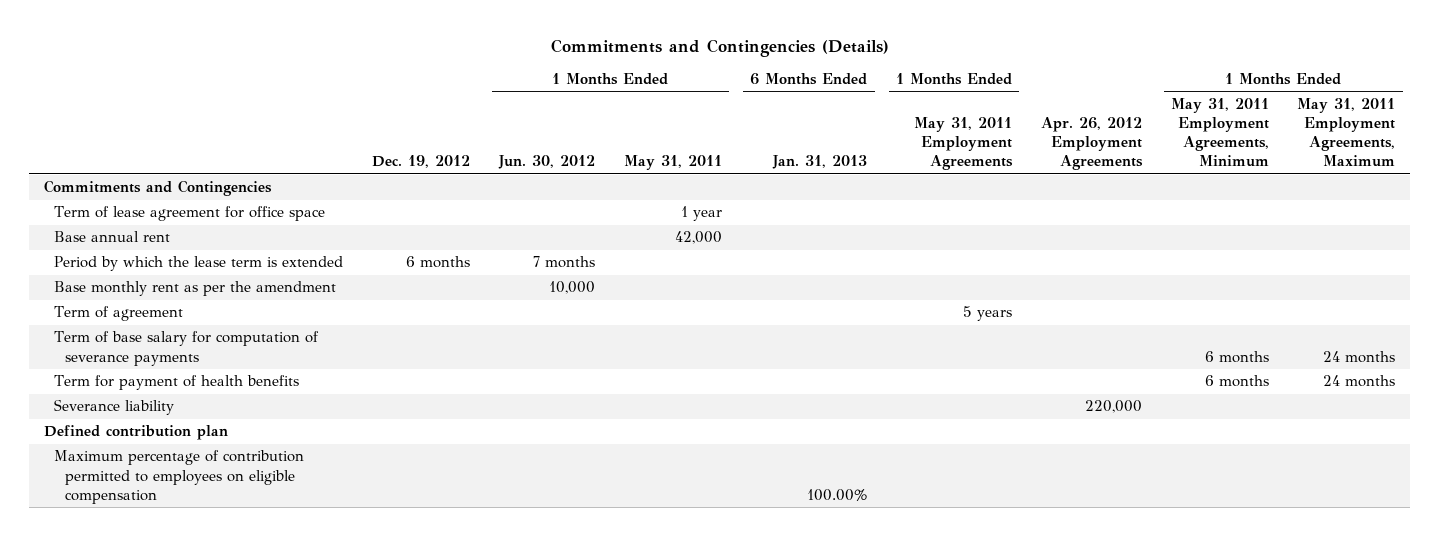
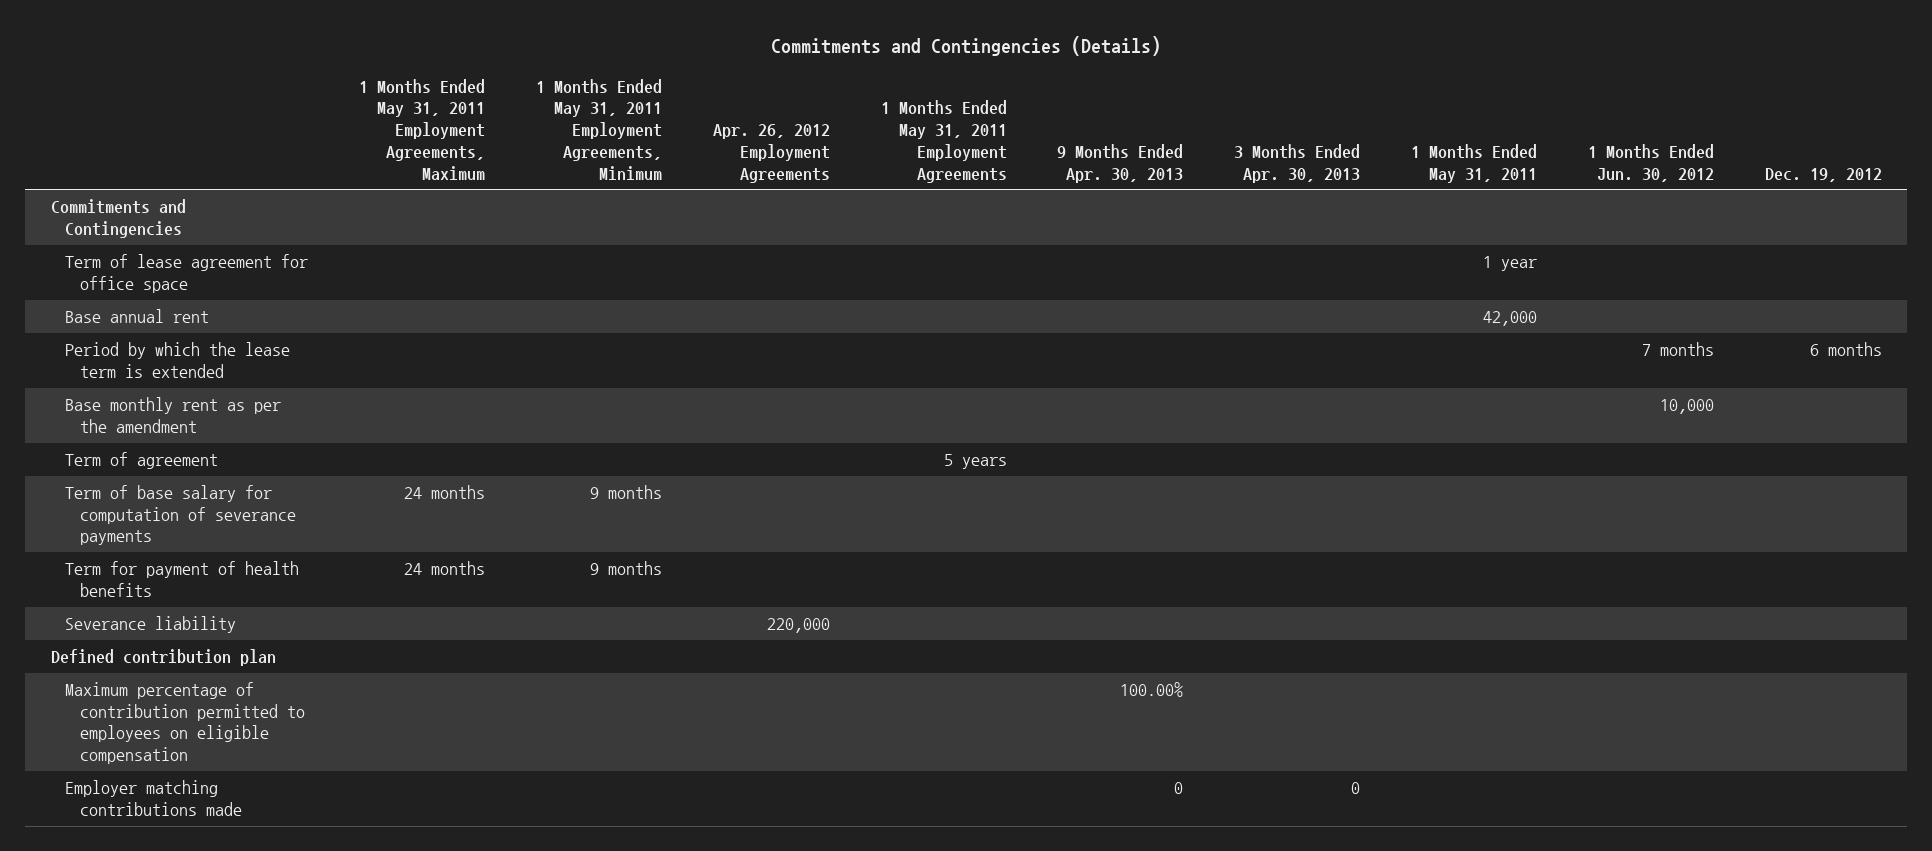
- | Dec. 19, 2012 | 1 Months Ended Jun. 30, 2012 | 1 Months Ended May 31, 2011 | 6 Months Ended Jan. 31, 2013 | 1 Months Ended May 31, 2011 Employment Agreements | Apr. 26, 2012 Employment Agreements | 1 Months Ended May 31, 2011 Employment Agreements, Minimum | 1 Months Ended May 31, 2011 Employment Agreements, Maximum
+ | 1 Months Ended May 31, 2011 Employment Agreements, Maximum | 1 Months Ended May 31, 2011 Employment Agreements, Minimum | Apr. 26, 2012 Employment Agreements | 1 Months Ended May 31, 2011 Employment Agreements | 9 Months Ended Apr. 30, 2013 | 3 Months Ended Apr. 30, 2013 | 1 Months Ended May 31, 2011 | 1 Months Ended Jun. 30, 2012 | Dec. 19, 2012
- Term of base salary for computation of severance payments | | | | | | | 6 months | 24 months
- Term for payment of health benefits | | | | | | | 6 months | 24 months
+ Term of base salary for computation of severance payments | 24 months | 9 months | | | | | | |
+ Term for payment of health benefits | 24 months | 9 months | | | | | | |
+ Employer matching contributions made | | | | | 0 | 0 | | |

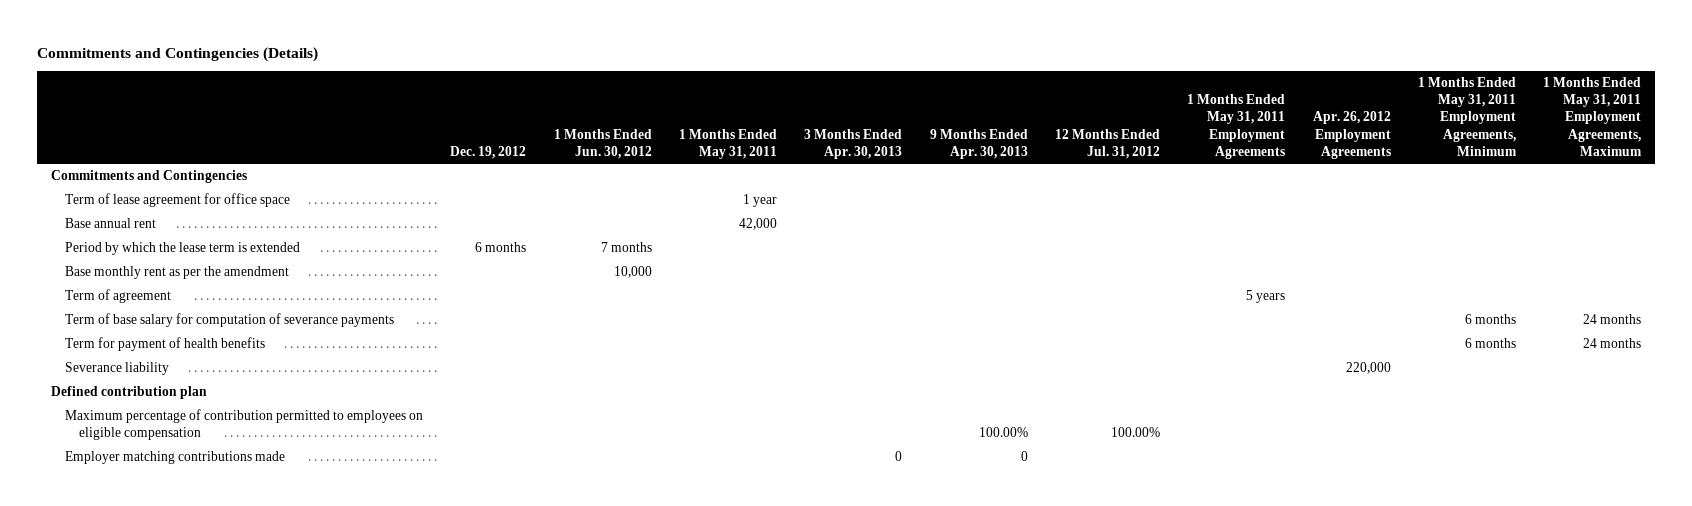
- | 1 Months Ended May 31, 2011 Employment Agreements, Maximum | 1 Months Ended May 31, 2011 Employment Agreements, Minimum | Apr. 26, 2012 Employment Agreements | 1 Months Ended May 31, 2011 Employment Agreements | 9 Months Ended Apr. 30, 2013 | 3 Months Ended Apr. 30, 2013 | 1 Months Ended May 31, 2011 | 1 Months Ended Jun. 30, 2012 | Dec. 19, 2012
+ | Dec. 19, 2012 | 1 Months Ended Jun. 30, 2012 | 1 Months Ended May 31, 2011 | 3 Months Ended Apr. 30, 2013 | 9 Months Ended Apr. 30, 2013 | 12 Months Ended Jul. 31, 2012 | 1 Months Ended May 31, 2011 Employment Agreements | Apr. 26, 2012 Employment Agreements | 1 Months Ended May 31, 2011 Employment Agreements, Minimum | 1 Months Ended May 31, 2011 Employment Agreements, Maximum
- Term of base salary for computation of severance payments | 24 months | 9 months | | | | | | |
- Term for payment of health benefits | 24 months | 9 months | | | | | | |
+ Term of base salary for computation of severance payments | | | | | | | | | 6 months | 24 months
+ Term for payment of health benefits | | | | | | | | | 6 months | 24 months

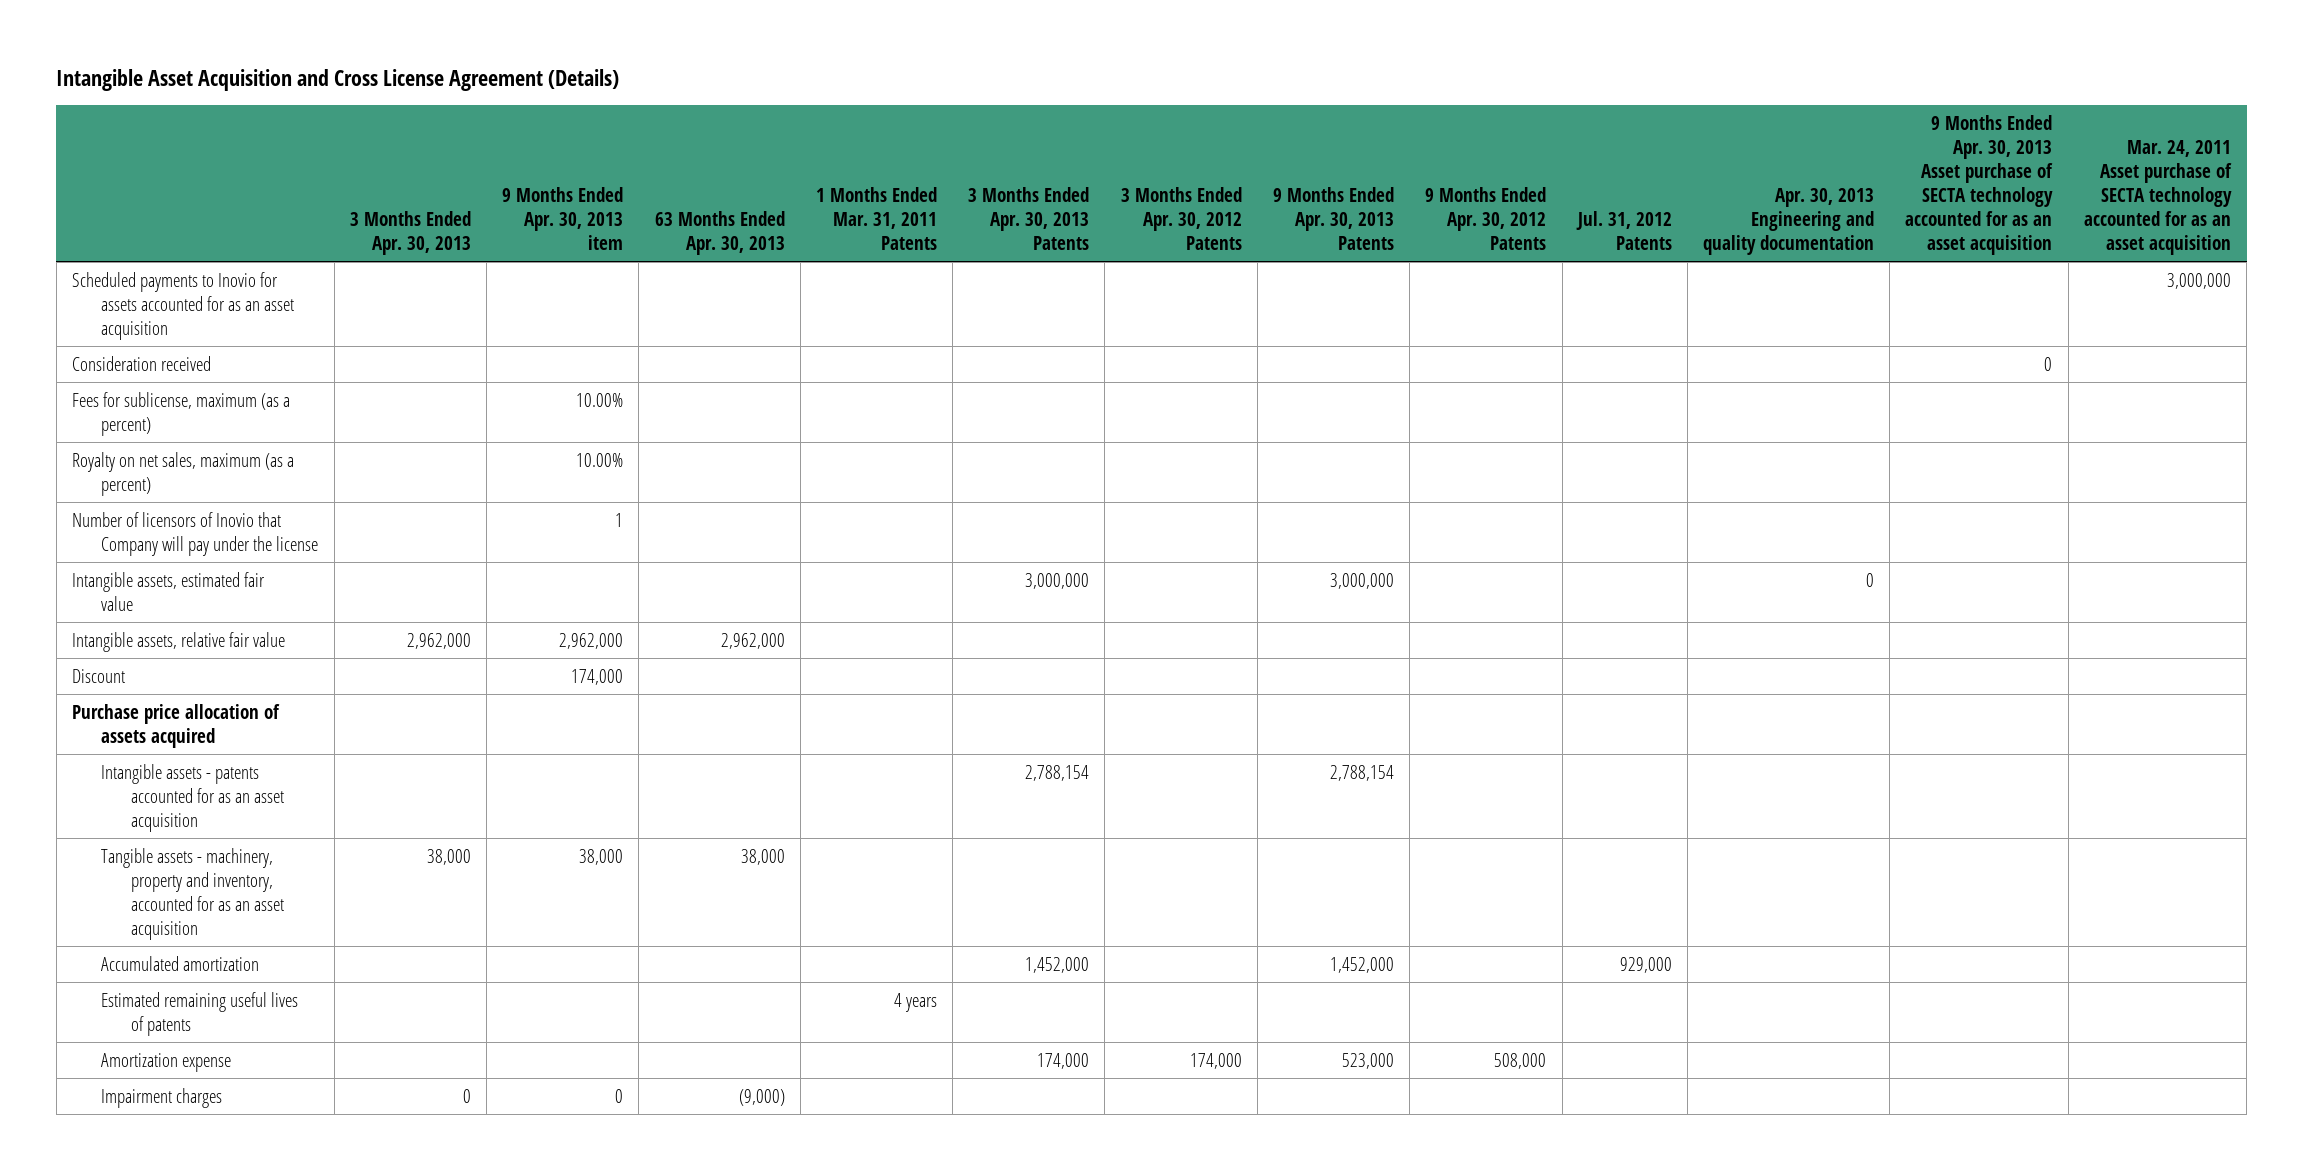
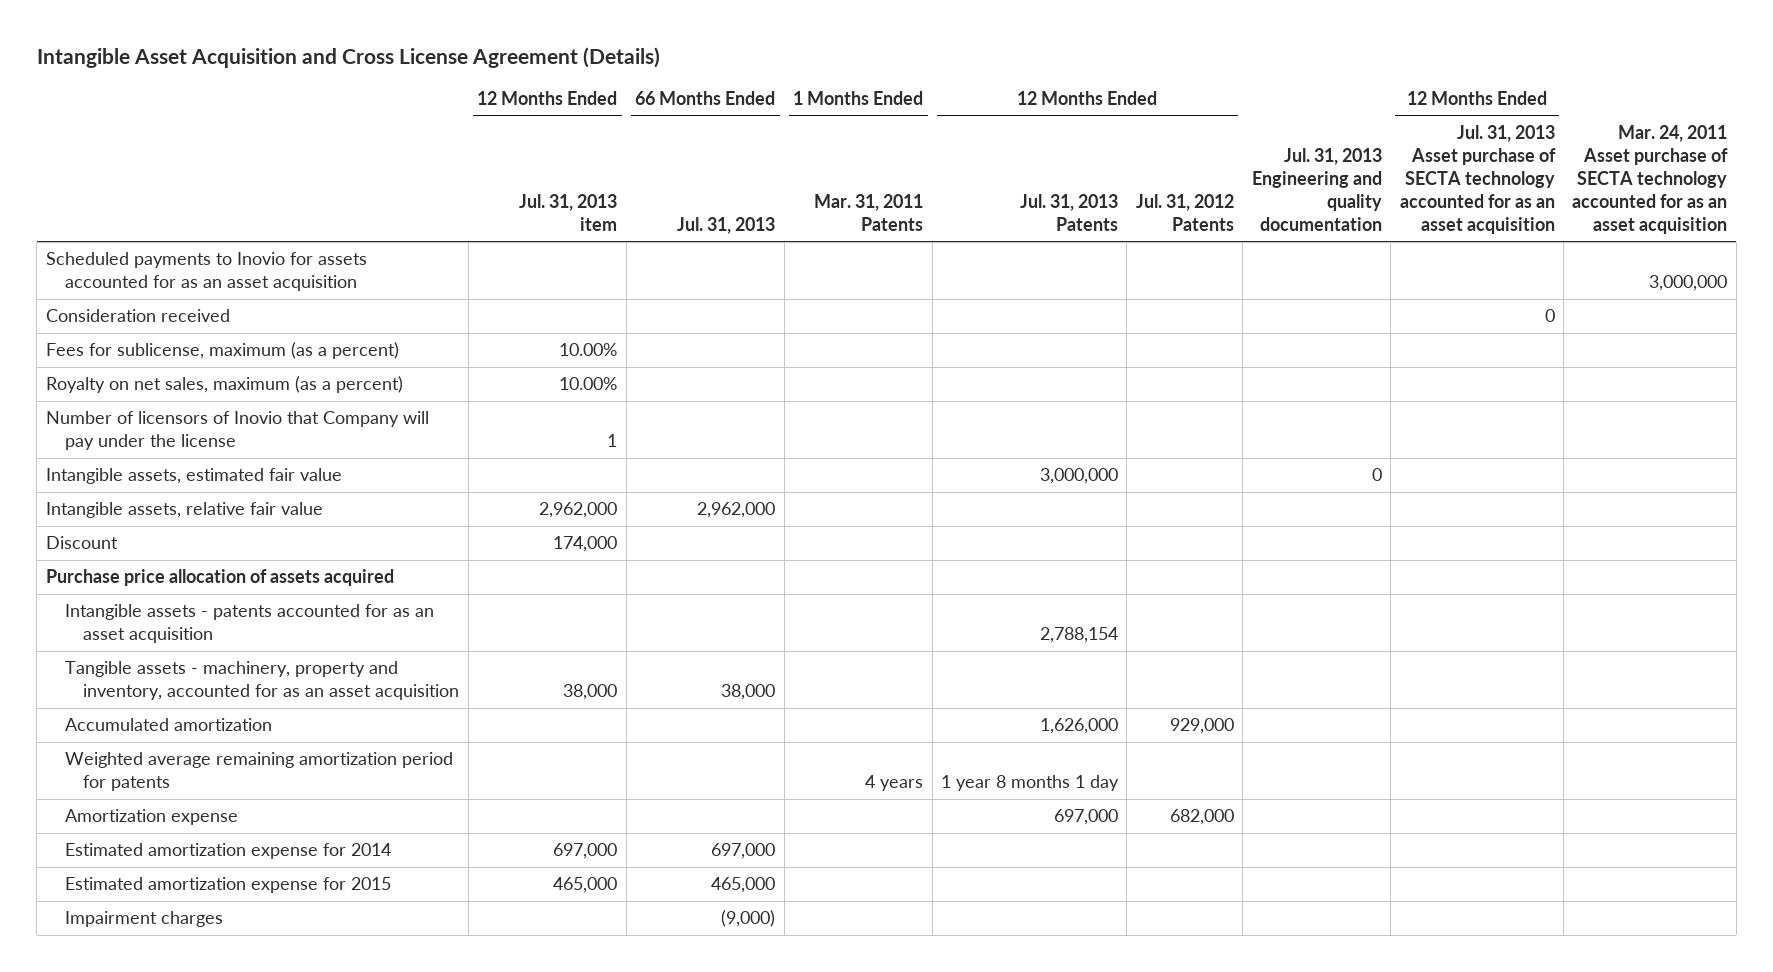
- | 3 Months Ended Apr. 30, 2013 | 9 Months Ended Apr. 30, 2013 item | 63 Months Ended Apr. 30, 2013 | 1 Months Ended Mar. 31, 2011 Patents | 3 Months Ended Apr. 30, 2013 Patents | 3 Months Ended Apr. 30, 2012 Patents | 9 Months Ended Apr. 30, 2013 Patents | 9 Months Ended Apr. 30, 2012 Patents | Jul. 31, 2012 Patents | Apr. 30, 2013 Engineering and quality documentation | 9 Months Ended Apr. 30, 2013 Asset purchase of SECTA technology accounted for as an asset acquisition | Mar. 24, 2011 Asset purchase of SECTA technology accounted for as an asset acquisition
+ | 12 Months Ended Jul. 31, 2013 item | 66 Months Ended Jul. 31, 2013 | 1 Months Ended Mar. 31, 2011 Patents | 12 Months Ended Jul. 31, 2013 Patents | 12 Months Ended Jul. 31, 2012 Patents | Jul. 31, 2013 Engineering and quality documentation | 12 Months Ended Jul. 31, 2013 Asset purchase of SECTA technology accounted for as an asset acquisition | Mar. 24, 2011 Asset purchase of SECTA technology accounted for as an asset acquisition
- Estimated remaining useful lives of patents | | | | 4 years | | | | | | | |
+ Weighted average remaining amortization period for patents | | | 4 years | 1 year 8 months 1 day | | | |
+ Estimated amortization expense for 2014 | 697,000 | 697,000 | | | | | |
+ Estimated amortization expense for 2015 | 465,000 | 465,000 | | | | | |

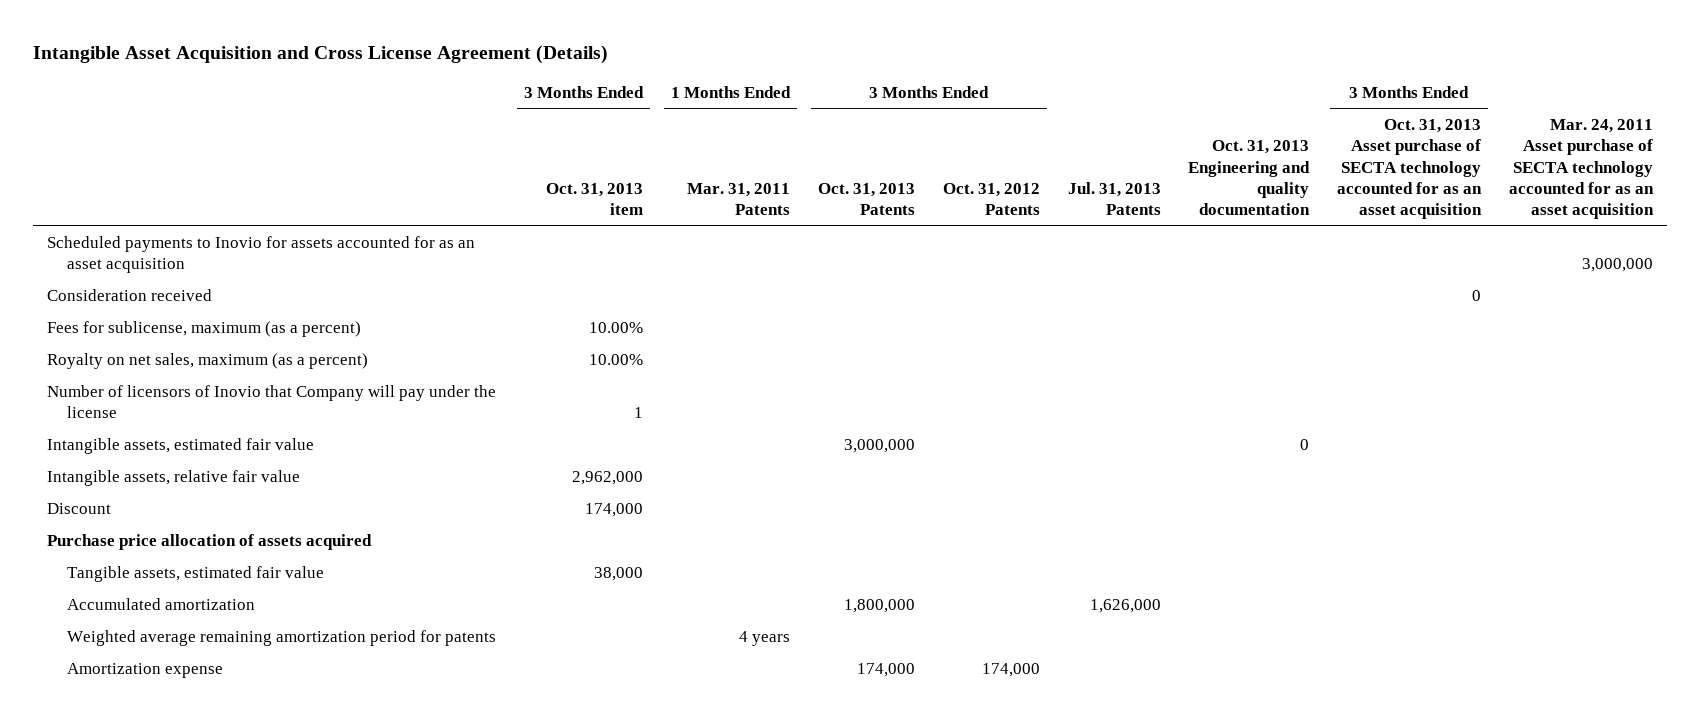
- | 12 Months Ended Jul. 31, 2013 item | 66 Months Ended Jul. 31, 2013 | 1 Months Ended Mar. 31, 2011 Patents | 12 Months Ended Jul. 31, 2013 Patents | 12 Months Ended Jul. 31, 2012 Patents | Jul. 31, 2013 Engineering and quality documentation | 12 Months Ended Jul. 31, 2013 Asset purchase of SECTA technology accounted for as an asset acquisition | Mar. 24, 2011 Asset purchase of SECTA technology accounted for as an asset acquisition
+ | 3 Months Ended Oct. 31, 2013 item | 1 Months Ended Mar. 31, 2011 Patents | 3 Months Ended Oct. 31, 2013 Patents | 3 Months Ended Oct. 31, 2012 Patents | Jul. 31, 2013 Patents | Oct. 31, 2013 Engineering and quality documentation | 3 Months Ended Oct. 31, 2013 Asset purchase of SECTA technology accounted for as an asset acquisition | Mar. 24, 2011 Asset purchase of SECTA technology accounted for as an asset acquisition
- Intangible assets - patents accounted for as an asset acquisition | | | | 2,788,154 | | | |
- Tangible assets - machinery, property and inventory, accounted for as an asset acquisition | 38,000 | 38,000 | | | | | |
+ Tangible assets, estimated fair value | 38,000 | | | | | | |
- Estimated amortization expense for 2014 | 697,000 | 697,000 | | | | | |
- Estimated amortization expense for 2015 | 465,000 | 465,000 | | | | | |
- Impairment charges | | (9,000) | | | | | |

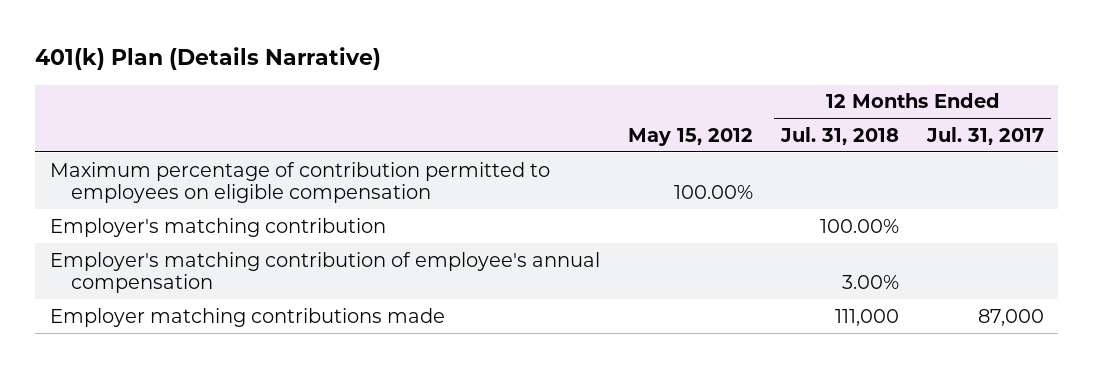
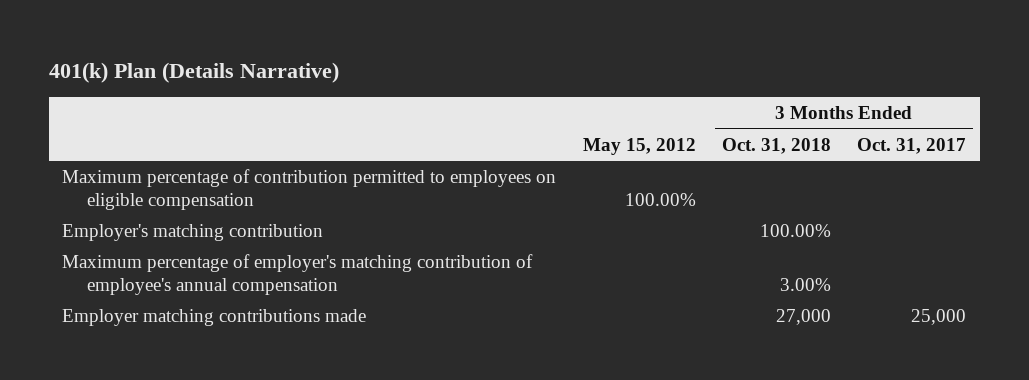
- | May 15, 2012 | 12 Months Ended Jul. 31, 2018 | 12 Months Ended Jul. 31, 2017
+ | May 15, 2012 | 3 Months Ended Oct. 31, 2018 | 3 Months Ended Oct. 31, 2017
- Employer's matching contribution of employee's annual compensation | | 3.00% |
+ Maximum percentage of employer's matching contribution of employee's annual compensation | | 3.00% |

